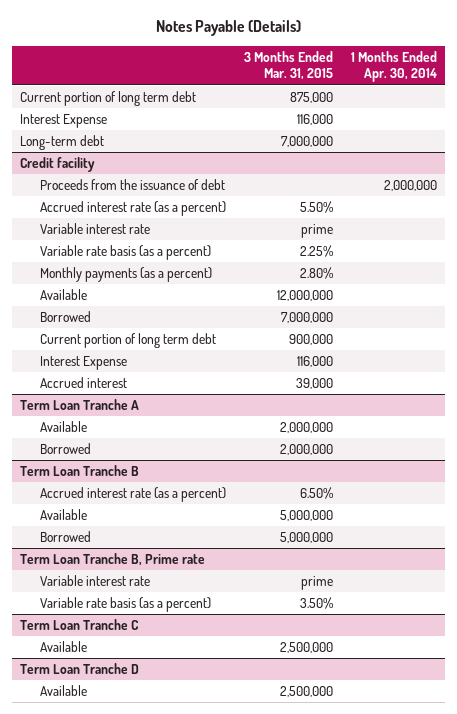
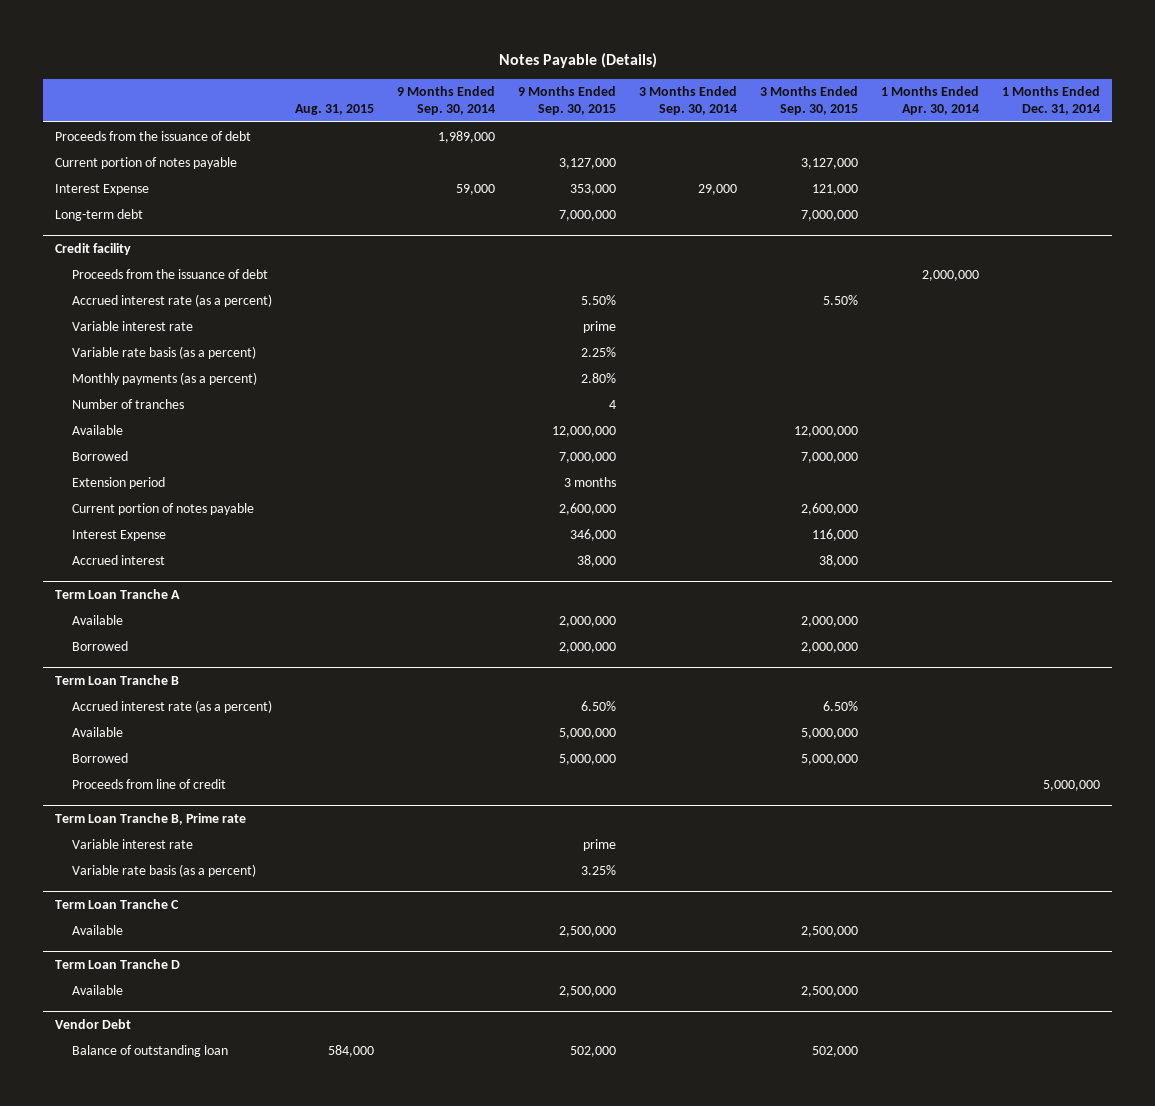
- | 3 Months Ended Mar. 31, 2015 | 1 Months Ended Apr. 30, 2014
+ | Aug. 31, 2015 | 9 Months Ended Sep. 30, 2014 | 9 Months Ended Sep. 30, 2015 | 3 Months Ended Sep. 30, 2014 | 3 Months Ended Sep. 30, 2015 | 1 Months Ended Apr. 30, 2014 | 1 Months Ended Dec. 31, 2014
- Current portion of long term debt | 875,000 |
+ Proceeds from the issuance of debt | | 1,989,000 | | | | |
+ Current portion of notes payable | | | 3,127,000 | | 3,127,000 | |
@ Credit facility
+ Number of tranches | | | 4 | | | |
- Current portion of long term debt | 900,000 |
+ Extension period | | | 3 months | | | |
+ Current portion of notes payable | | | 2,600,000 | | 2,600,000 | |
@ Term Loan Tranche B
+ Proceeds from line of credit | | | | | | | 5,000,000
+ Vendor Debt
+ Balance of outstanding loan | 584,000 | | 502,000 | | 502,000 | |

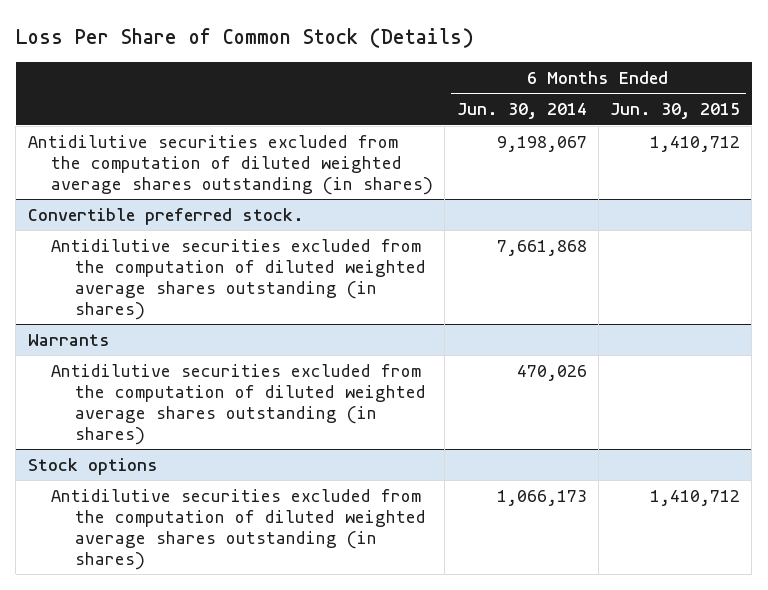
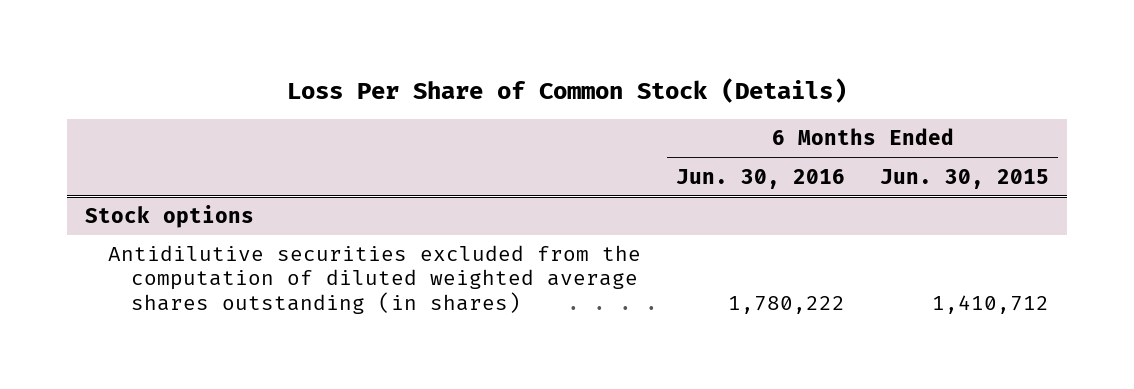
- | 6 Months Ended Jun. 30, 2014 | 6 Months Ended Jun. 30, 2015
+ | 6 Months Ended Jun. 30, 2016 | 6 Months Ended Jun. 30, 2015
- Antidilutive securities excluded from the computation of diluted weighted average shares outstanding (in shares) | 9,198,067 | 1,410,712
- Convertible preferred stock.
- Antidilutive securities excluded from the computation of diluted weighted average shares outstanding (in shares) | 7,661,868 |
- Warrants
- Antidilutive securities excluded from the computation of diluted weighted average shares outstanding (in shares) | 470,026 |

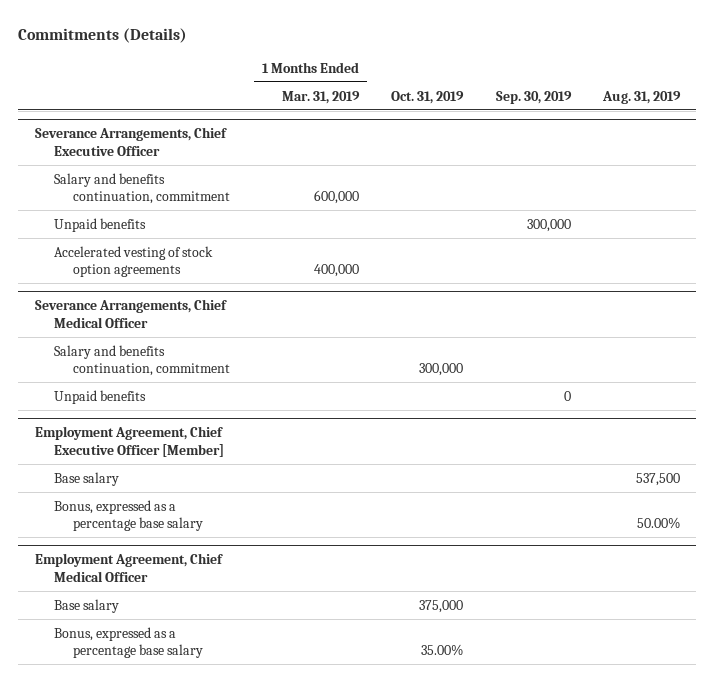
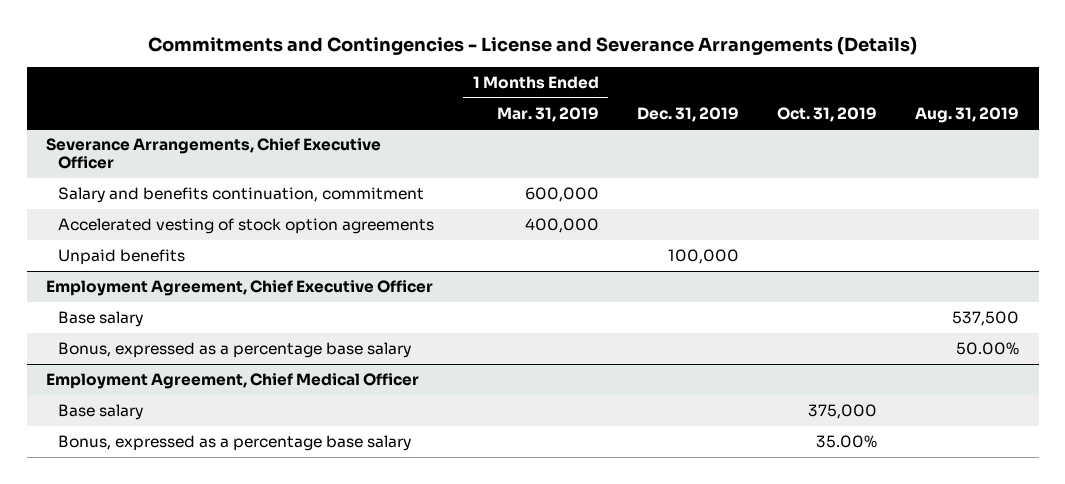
- Commitments (Details)
+ Commitments and Contingencies - License and Severance Arrangements (Details)
- | 1 Months Ended Mar. 31, 2019 | Oct. 31, 2019 | Sep. 30, 2019 | Aug. 31, 2019
+ | 1 Months Ended Mar. 31, 2019 | Dec. 31, 2019 | Oct. 31, 2019 | Aug. 31, 2019
- Severance Arrangements, Chief Medical Officer
- Salary and benefits continuation, commitment | | 300,000 | |
- Unpaid benefits | | | 0 |
- Employment Agreement, Chief Executive Officer [Member]
@ Severance Arrangements, Chief Executive Officer
moved down: Unpaid benefits | | 100,000 | |
+ Employment Agreement, Chief Executive Officer

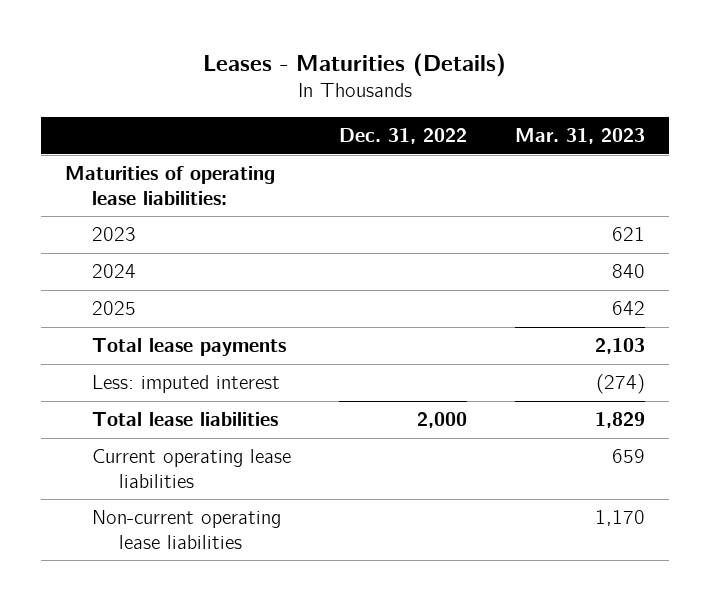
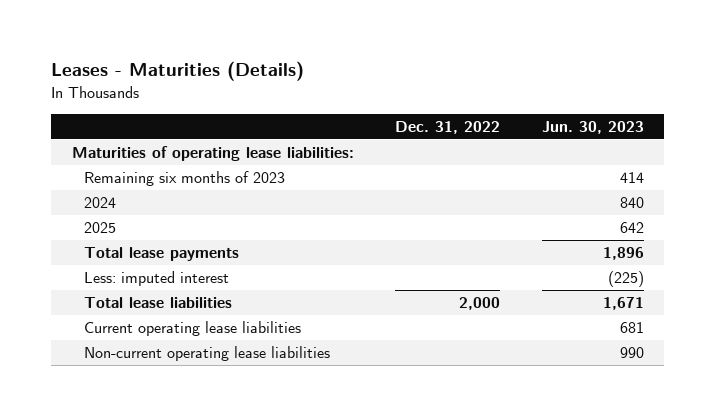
- | Dec. 31, 2022 | Mar. 31, 2023
+ | Dec. 31, 2022 | Jun. 30, 2023
- 2023 | | 621
+ Remaining six months of 2023 | | 414

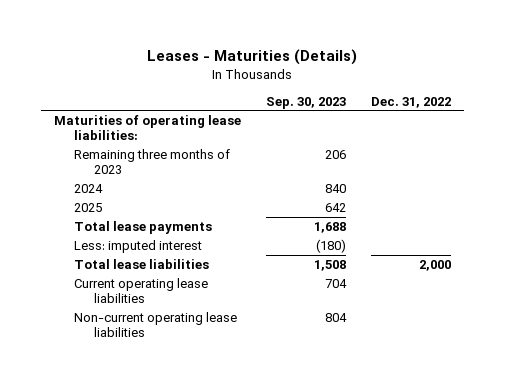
- | Dec. 31, 2022 | Jun. 30, 2023
+ | Sep. 30, 2023 | Dec. 31, 2022
- Remaining six months of 2023 | | 414
+ Remaining three months of 2023 | 206 |

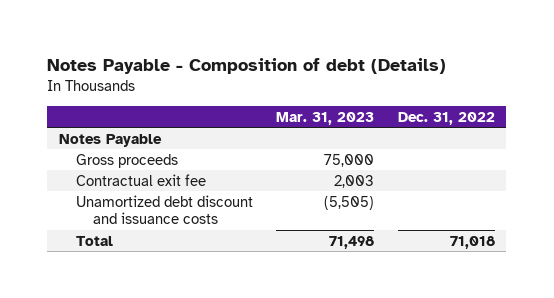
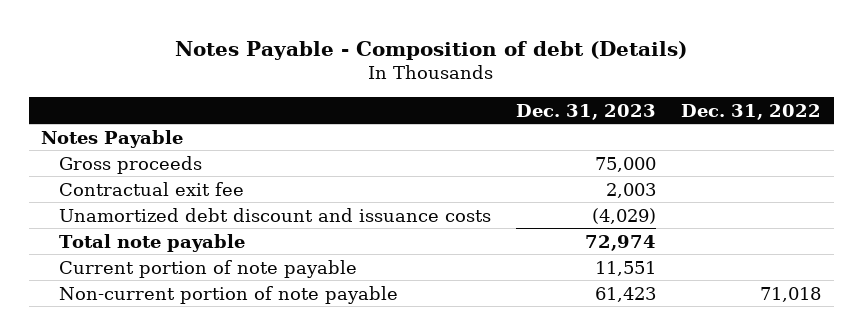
- | Mar. 31, 2023 | Dec. 31, 2022
+ | Dec. 31, 2023 | Dec. 31, 2022
- Total | 71,498 | 71,018
+ Total note payable | 72,974 |
+ Current portion of note payable | 11,551 |
+ Non-current portion of note payable | 61,423 | 71,018

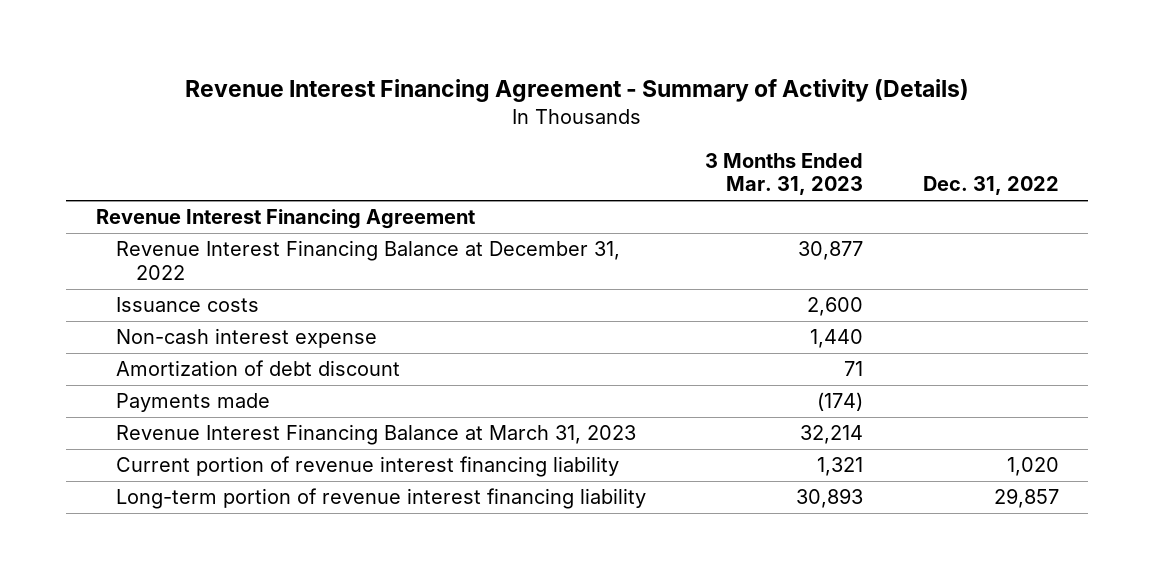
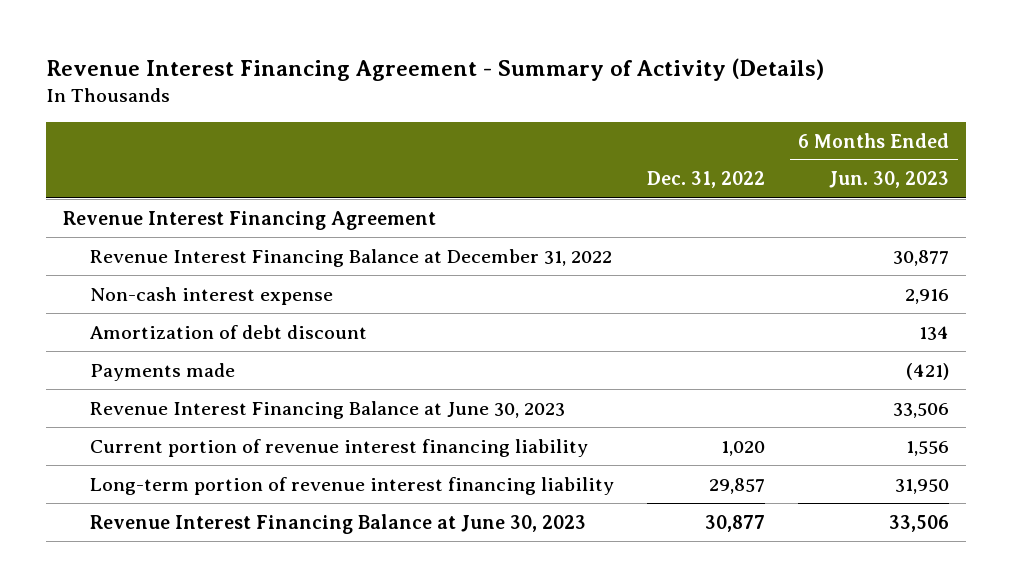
- | 3 Months Ended Mar. 31, 2023 | Dec. 31, 2022
+ | Dec. 31, 2022 | 6 Months Ended Jun. 30, 2023
- Issuance costs | 2,600 |
- Revenue Interest Financing Balance at March 31, 2023 | 32,214 |
+ Revenue Interest Financing Balance at June 30, 2023 | | 33,506
+ Revenue Interest Financing Balance at June 30, 2023 | 30,877 | 33,506

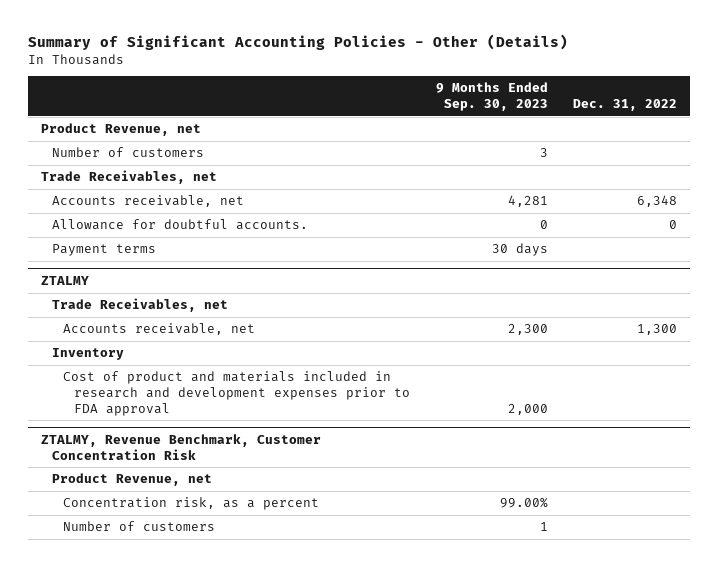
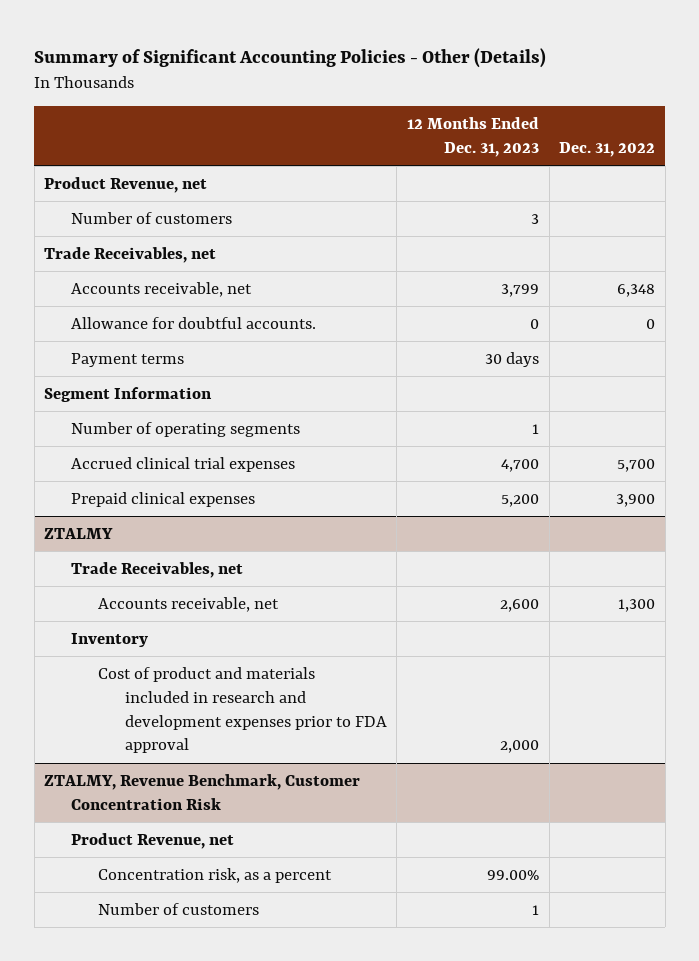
- | 9 Months Ended Sep. 30, 2023 | Dec. 31, 2022
+ | 12 Months Ended Dec. 31, 2023 | Dec. 31, 2022
+ Segment Information
+ Number of operating segments | 1 |
+ Accrued clinical trial expenses | 4,700 | 5,700
+ Prepaid clinical expenses | 5,200 | 3,900

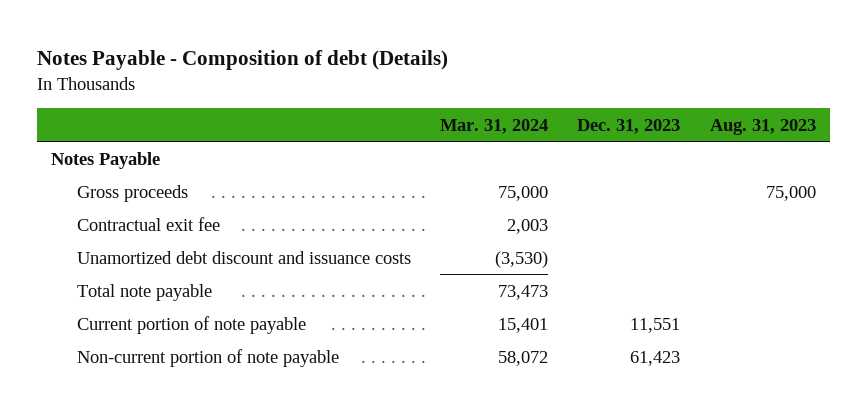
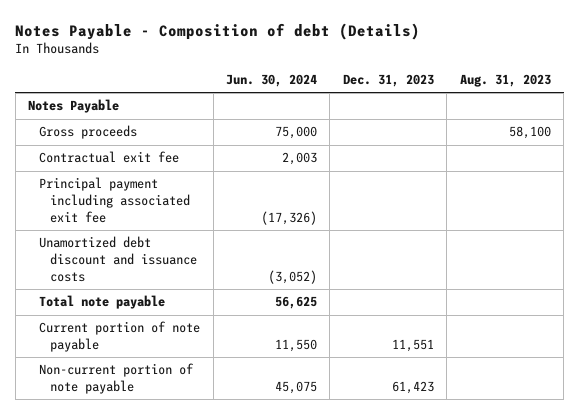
- | Mar. 31, 2024 | Dec. 31, 2023 | Aug. 31, 2023
+ | Jun. 30, 2024 | Dec. 31, 2023 | Aug. 31, 2023
- Gross proceeds | 75,000 | | 75,000
+ Gross proceeds | 75,000 | | 58,100
+ Principal payment including associated exit fee | (17,326) | |

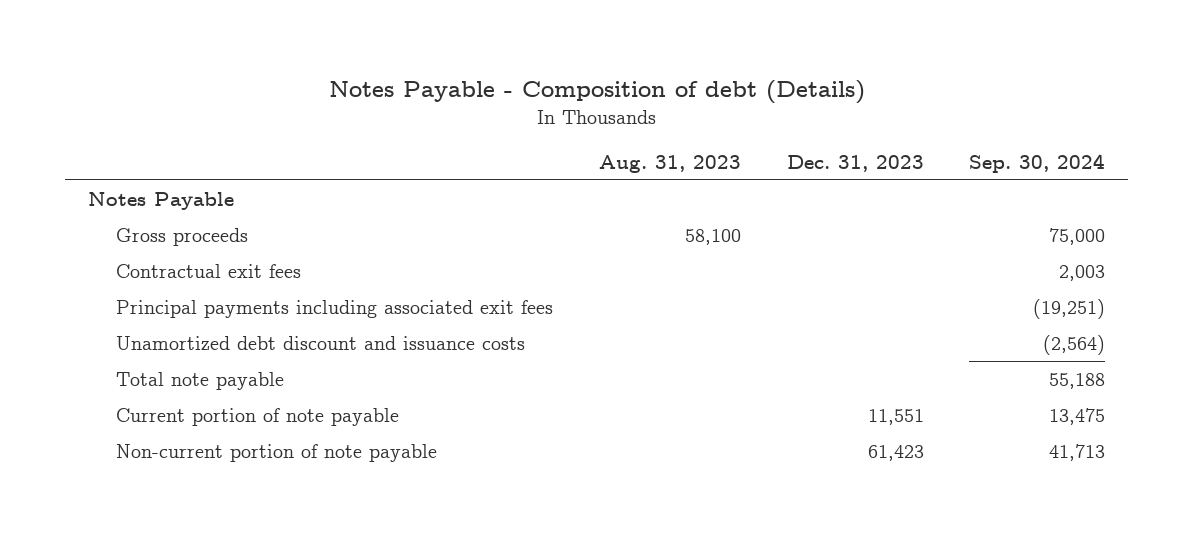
- | Jun. 30, 2024 | Dec. 31, 2023 | Aug. 31, 2023
+ | Aug. 31, 2023 | Dec. 31, 2023 | Sep. 30, 2024
- Contractual exit fee | 2,003 | |
- Principal payment including associated exit fee | (17,326) | |
+ Contractual exit fees | | | 2,003
+ Principal payments including associated exit fees | | | (19,251)

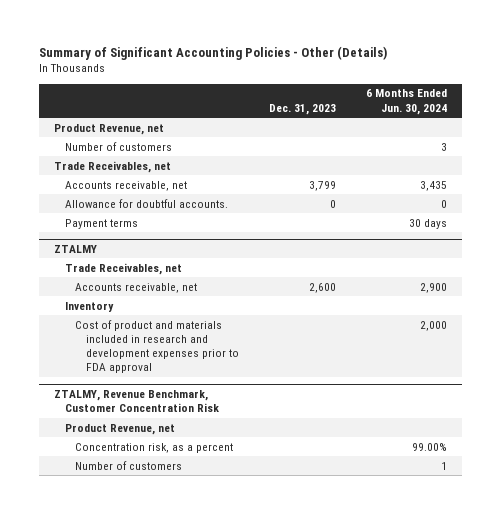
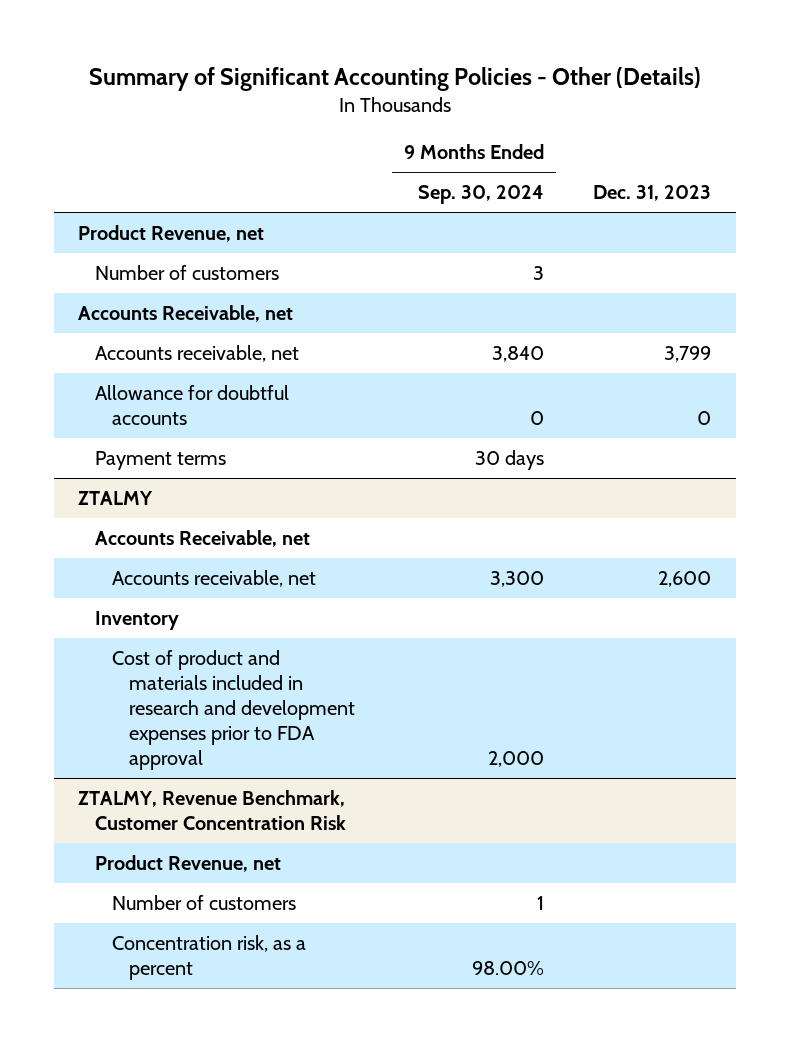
- | Dec. 31, 2023 | 6 Months Ended Jun. 30, 2024
+ | 9 Months Ended Sep. 30, 2024 | Dec. 31, 2023
- Trade Receivables, net
+ Accounts Receivable, net
- Allowance for doubtful accounts. | 0 | 0
+ Allowance for doubtful accounts | 0 | 0
@ ZTALMY
- Trade Receivables, net
+ Accounts Receivable, net
@ ZTALMY, Revenue Benchmark, Customer Concentration Risk
moved down: Concentration risk, as a percent | 98.00% |

